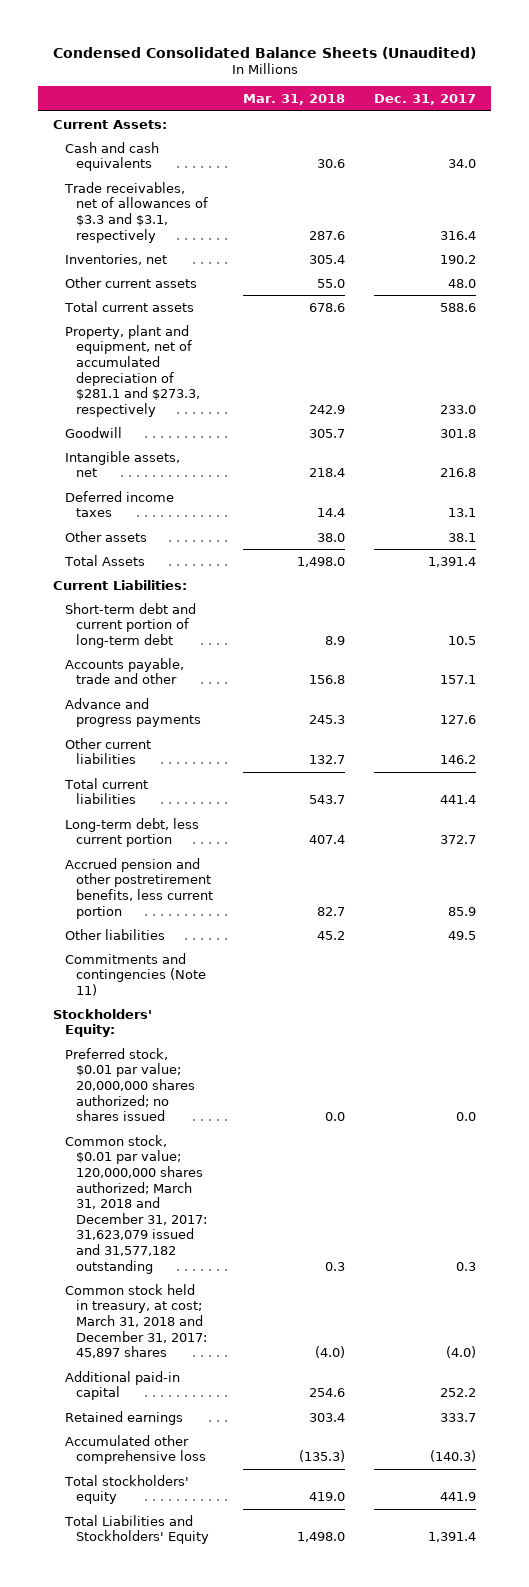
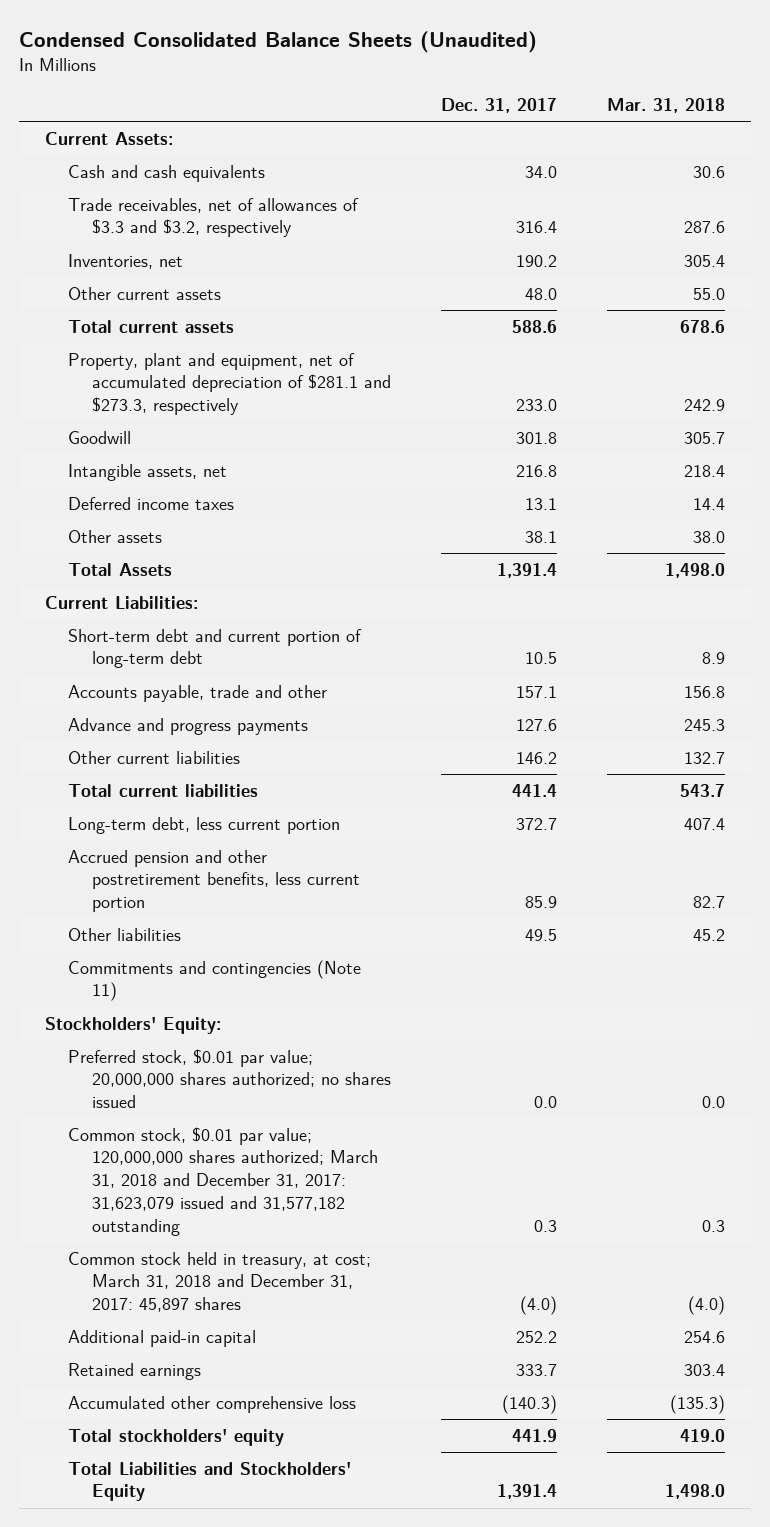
- | Mar. 31, 2018 | Dec. 31, 2017
+ | Dec. 31, 2017 | Mar. 31, 2018
- Trade receivables, net of allowances of $3.3 and $3.1, respectively | 287.6 | 316.4
+ Trade receivables, net of allowances of $3.3 and $3.2, respectively | 316.4 | 287.6

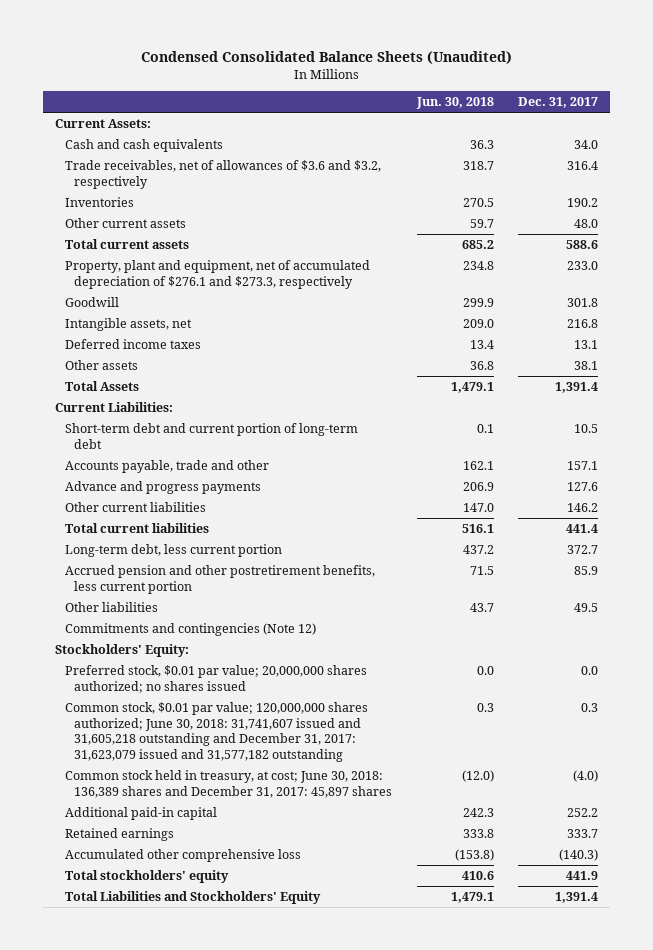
- | Dec. 31, 2017 | Mar. 31, 2018
+ | Jun. 30, 2018 | Dec. 31, 2017
- Trade receivables, net of allowances of $3.3 and $3.2, respectively | 316.4 | 287.6
- Inventories, net | 190.2 | 305.4
+ Trade receivables, net of allowances of $3.6 and $3.2, respectively | 318.7 | 316.4
+ Inventories | 270.5 | 190.2
- Property, plant and equipment, net of accumulated depreciation of $281.1 and $273.3, respectively | 233.0 | 242.9
+ Property, plant and equipment, net of accumulated depreciation of $276.1 and $273.3, respectively | 234.8 | 233.0
- Commitments and contingencies (Note 11)
+ Commitments and contingencies (Note 12)
- Common stock, $0.01 par value; 120,000,000 shares authorized; March 31, 2018 and December 31, 2017: 31,623,079 issued and 31,577,182 outstanding | 0.3 | 0.3
- Common stock held in treasury, at cost; March 31, 2018 and December 31, 2017: 45,897 shares | (4.0) | (4.0)
+ Common stock, $0.01 par value; 120,000,000 shares authorized; June 30, 2018: 31,741,607 issued and 31,605,218 outstanding and December 31, 2017: 31,623,079 issued and 31,577,182 outstanding | 0.3 | 0.3
+ Common stock held in treasury, at cost; June 30, 2018: 136,389 shares and December 31, 2017: 45,897 shares | (12.0) | (4.0)

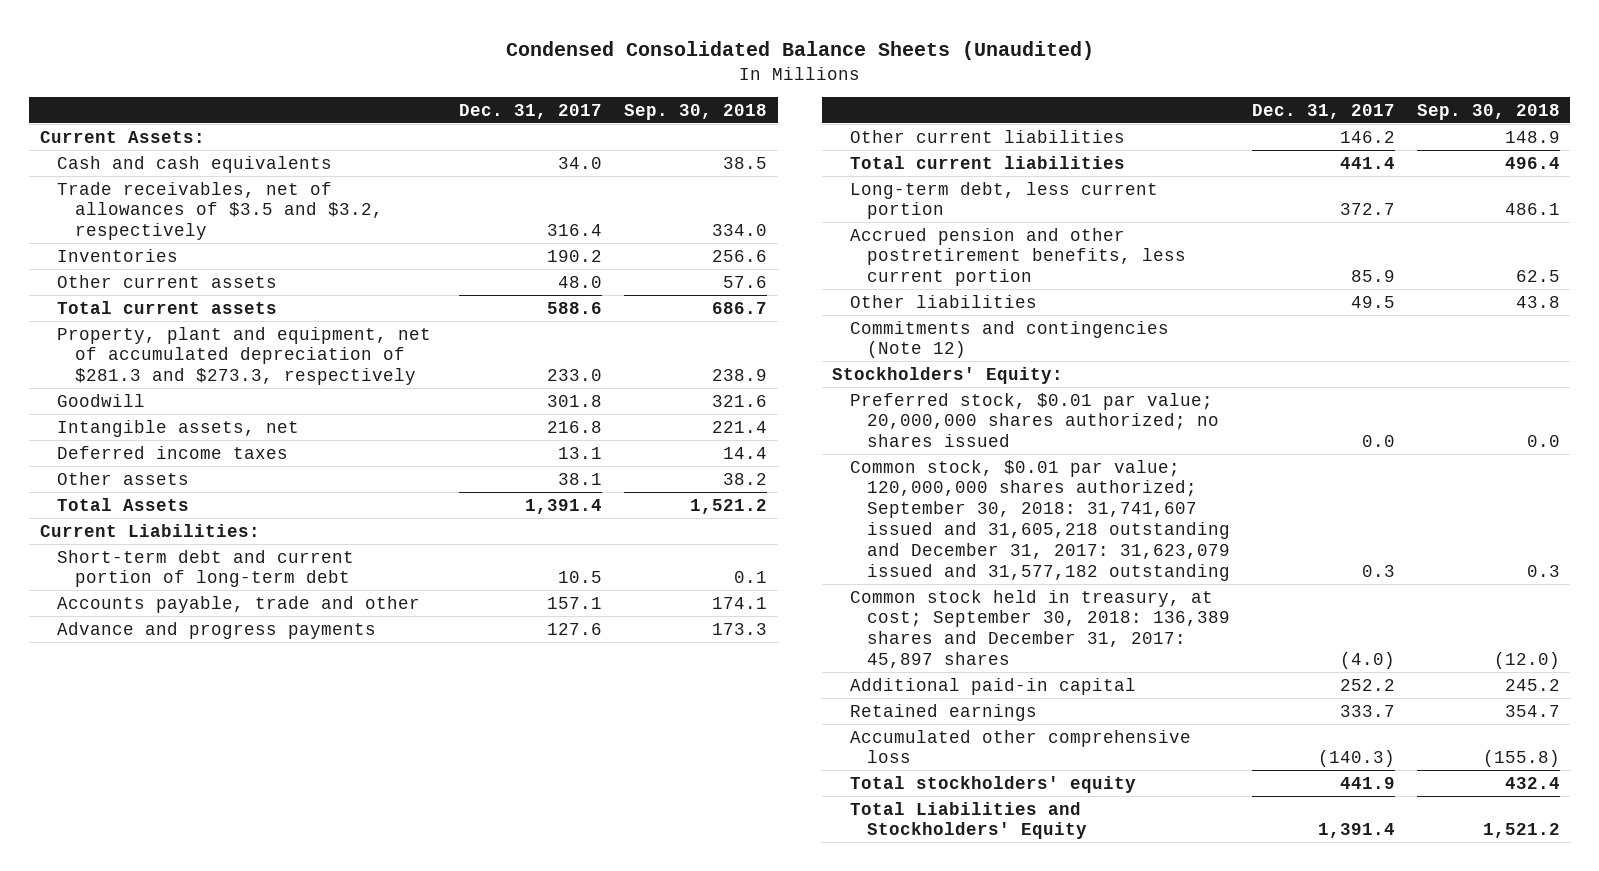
- | Jun. 30, 2018 | Dec. 31, 2017
+ | Dec. 31, 2017 | Sep. 30, 2018
- Trade receivables, net of allowances of $3.6 and $3.2, respectively | 318.7 | 316.4
+ Trade receivables, net of allowances of $3.5 and $3.2, respectively | 316.4 | 334.0
- Property, plant and equipment, net of accumulated depreciation of $276.1 and $273.3, respectively | 234.8 | 233.0
+ Property, plant and equipment, net of accumulated depreciation of $281.3 and $273.3, respectively | 233.0 | 238.9
- Common stock, $0.01 par value; 120,000,000 shares authorized; June 30, 2018: 31,741,607 issued and 31,605,218 outstanding and December 31, 2017: 31,623,079 issued and 31,577,182 outstanding | 0.3 | 0.3
- Common stock held in treasury, at cost; June 30, 2018: 136,389 shares and December 31, 2017: 45,897 shares | (12.0) | (4.0)
+ Common stock, $0.01 par value; 120,000,000 shares authorized; September 30, 2018: 31,741,607 issued and 31,605,218 outstanding and December 31, 2017: 31,623,079 issued and 31,577,182 outstanding | 0.3 | 0.3
+ Common stock held in treasury, at cost; September 30, 2018: 136,389 shares and December 31, 2017: 45,897 shares | (4.0) | (12.0)

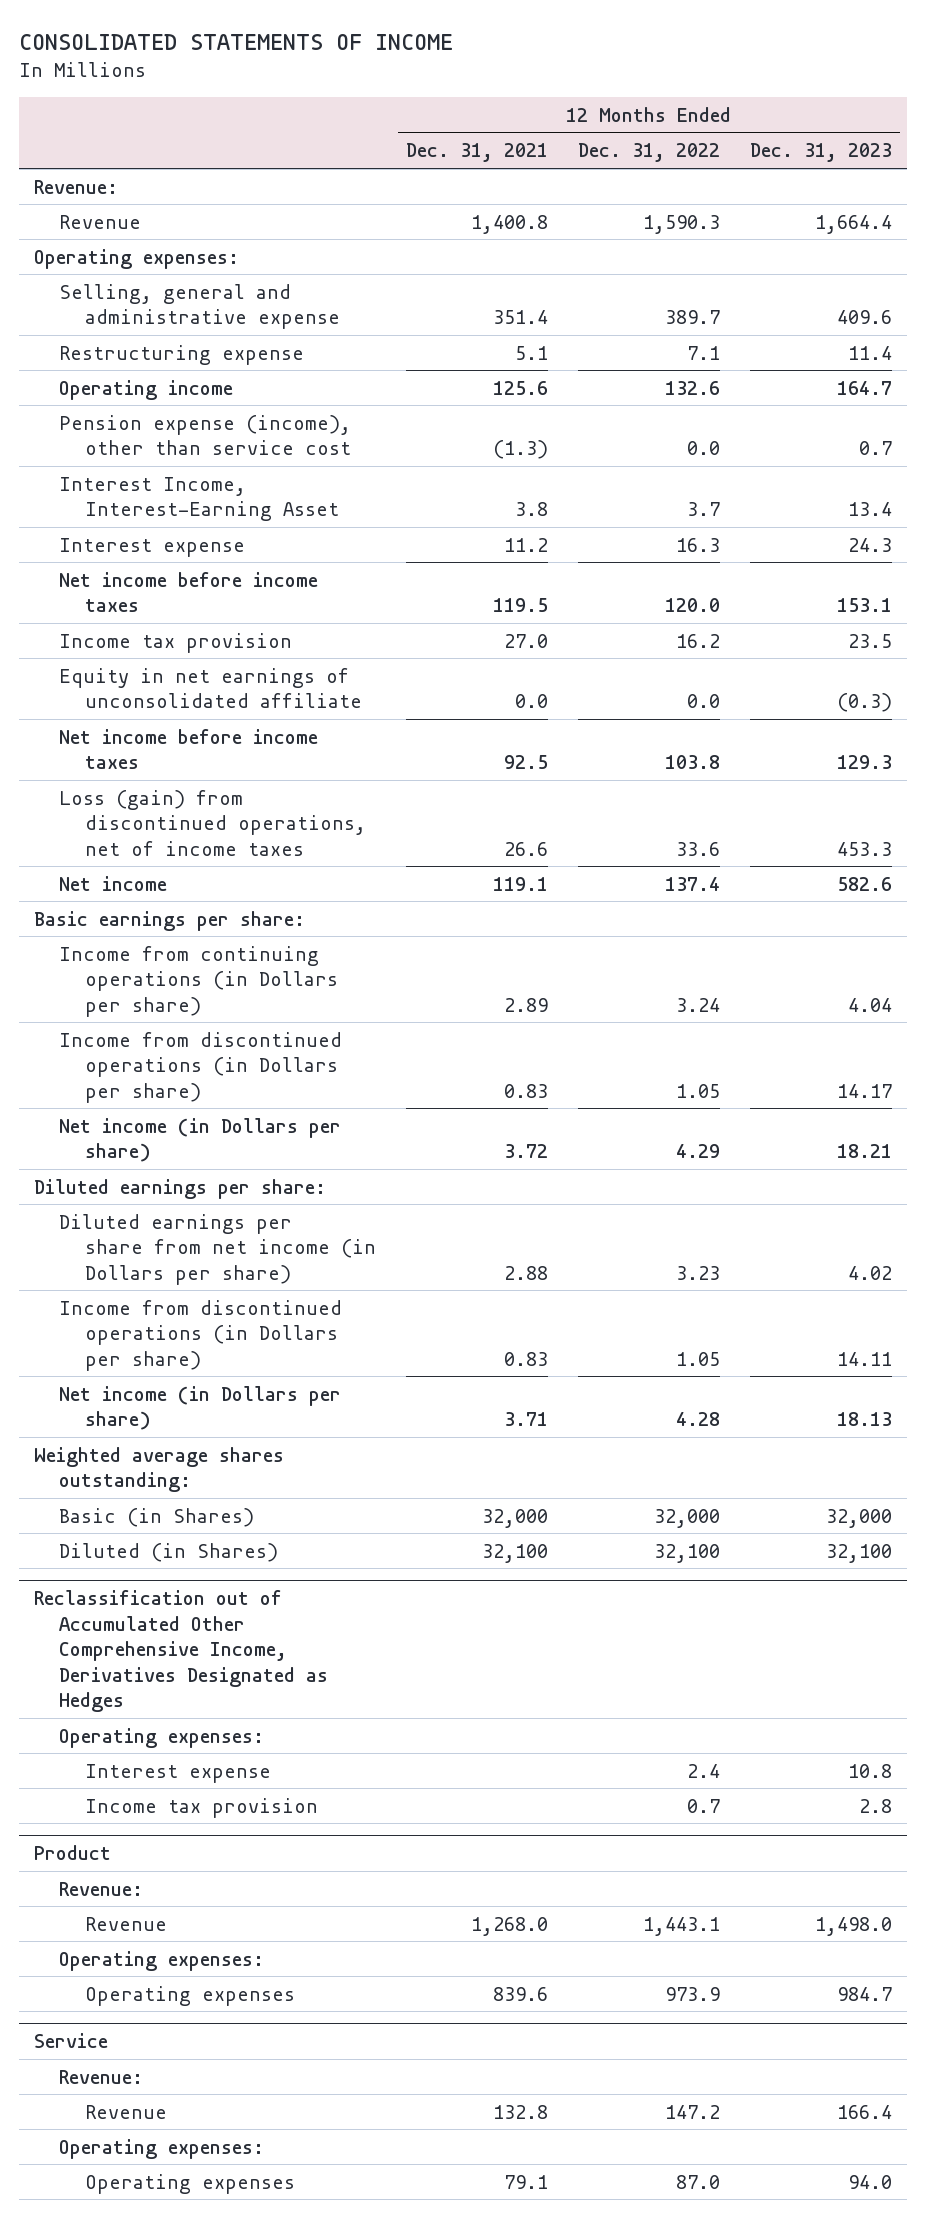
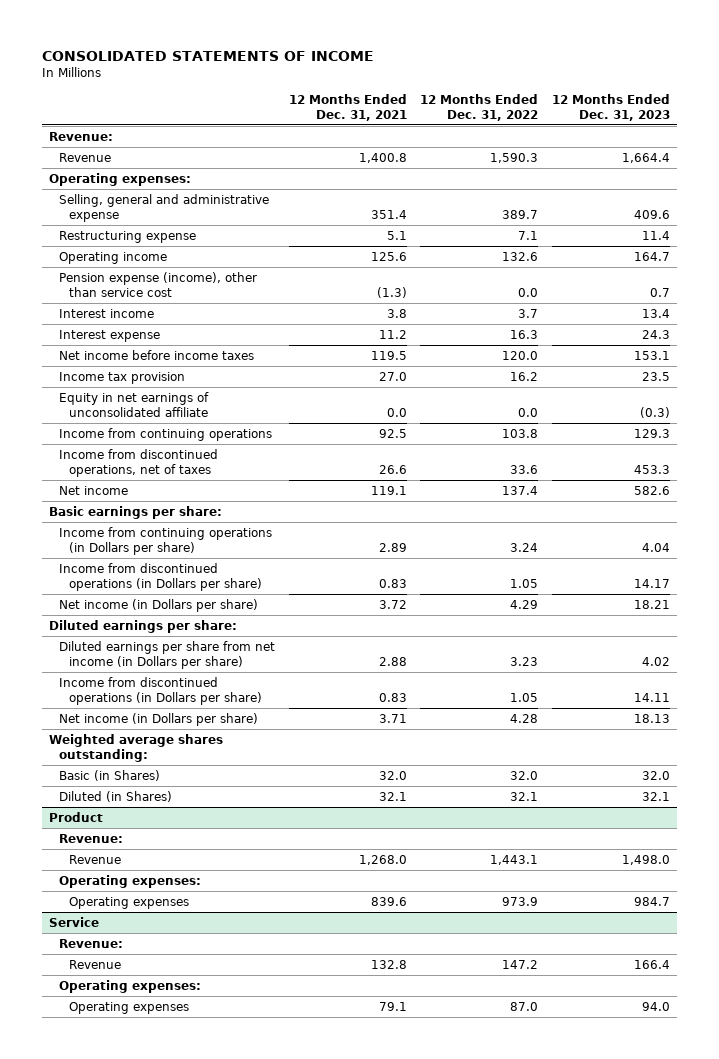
- Interest Income, Interest-Earning Asset | 3.8 | 3.7 | 13.4
+ Interest income | 3.8 | 3.7 | 13.4
- Net income before income taxes | 92.5 | 103.8 | 129.3
- Loss (gain) from discontinued operations, net of income taxes | 26.6 | 33.6 | 453.3
+ Income from continuing operations | 92.5 | 103.8 | 129.3
+ Income from discontinued operations, net of taxes | 26.6 | 33.6 | 453.3
- Basic (in Shares) | 32,000 | 32,000 | 32,000
- Diluted (in Shares) | 32,100 | 32,100 | 32,100
- Reclassification out of Accumulated Other Comprehensive Income, Derivatives Designated as Hedges
- Operating expenses:
- Interest expense | | 2.4 | 10.8
- Income tax provision | | 0.7 | 2.8
+ Basic (in Shares) | 32.0 | 32.0 | 32.0
+ Diluted (in Shares) | 32.1 | 32.1 | 32.1

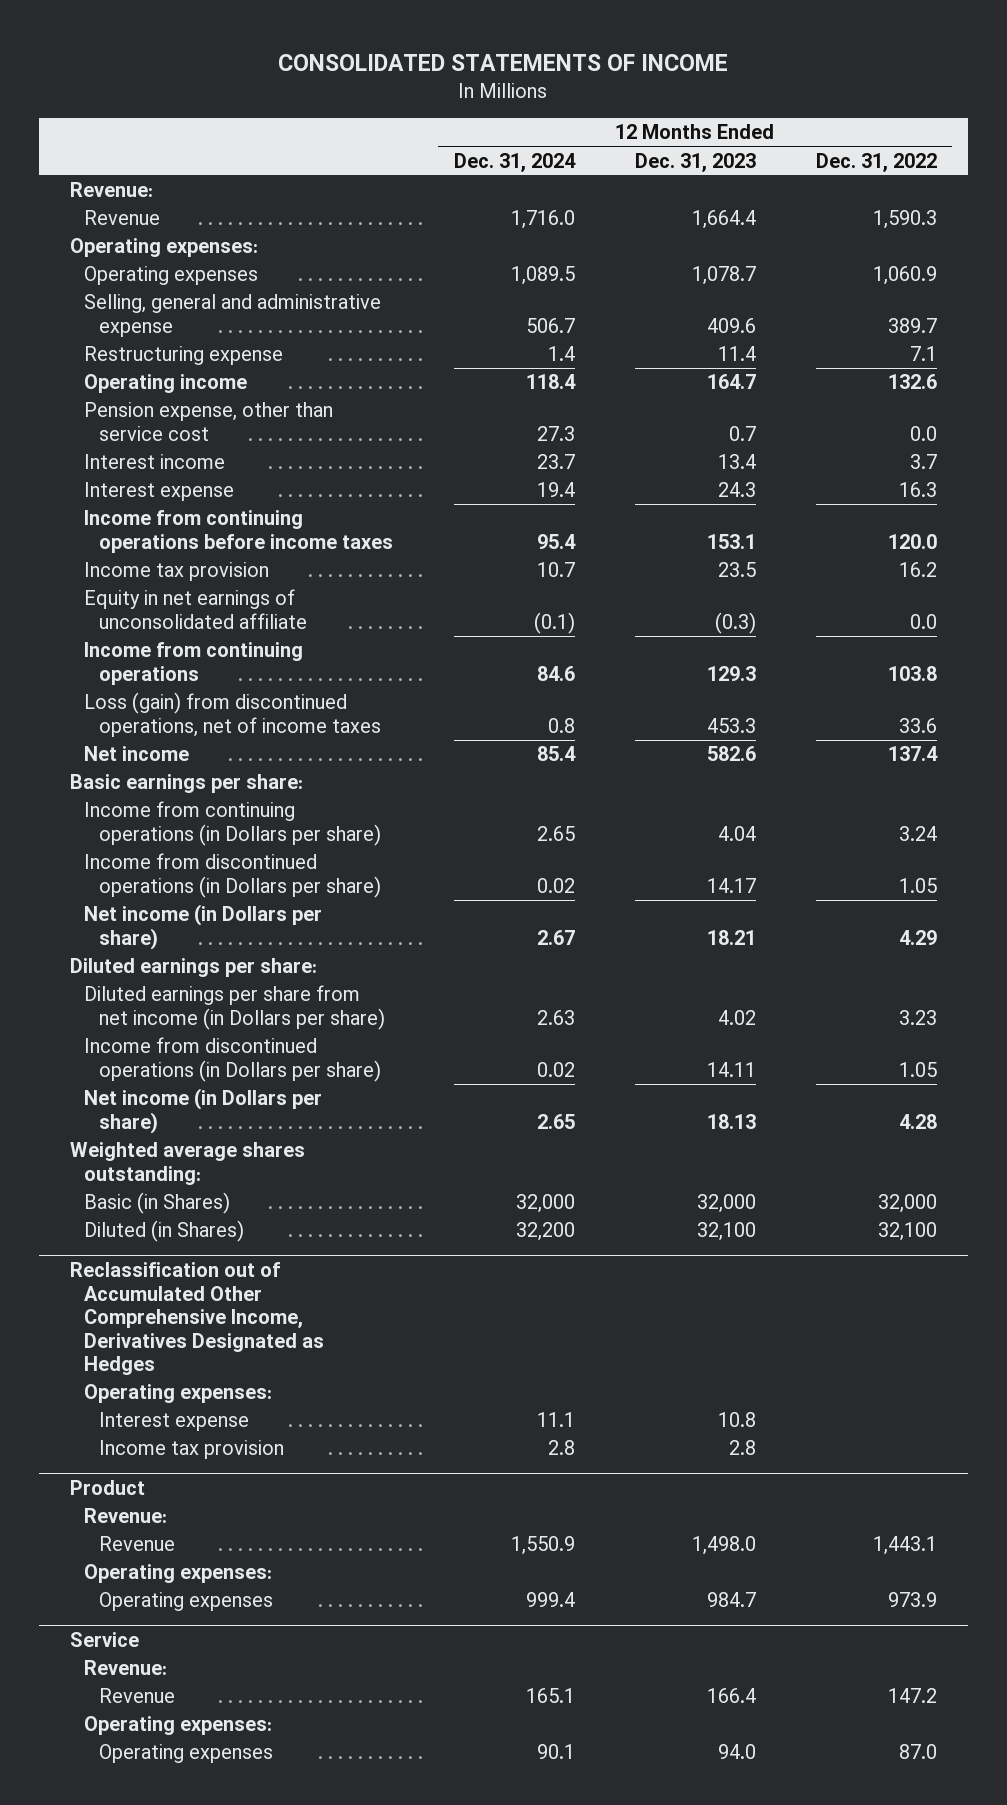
- | 12 Months Ended Dec. 31, 2021 | 12 Months Ended Dec. 31, 2022 | 12 Months Ended Dec. 31, 2023
+ | 12 Months Ended Dec. 31, 2024 | 12 Months Ended Dec. 31, 2023 | 12 Months Ended Dec. 31, 2022
+ Operating expenses | 1,089.5 | 1,078.7 | 1,060.9
- Pension expense (income), other than service cost | (1.3) | 0.0 | 0.7
+ Pension expense, other than service cost | 27.3 | 0.7 | 0.0
- Net income before income taxes | 119.5 | 120.0 | 153.1
+ Income from continuing operations before income taxes | 95.4 | 153.1 | 120.0
- Income from discontinued operations, net of taxes | 26.6 | 33.6 | 453.3
+ Loss (gain) from discontinued operations, net of income taxes | 0.8 | 453.3 | 33.6
- Basic (in Shares) | 32.0 | 32.0 | 32.0
- Diluted (in Shares) | 32.1 | 32.1 | 32.1
+ Basic (in Shares) | 32,000 | 32,000 | 32,000
+ Diluted (in Shares) | 32,200 | 32,100 | 32,100
+ Reclassification out of Accumulated Other Comprehensive Income, Derivatives Designated as Hedges
+ Operating expenses:
+ Interest expense | 11.1 | 10.8 |
+ Income tax provision | 2.8 | 2.8 |

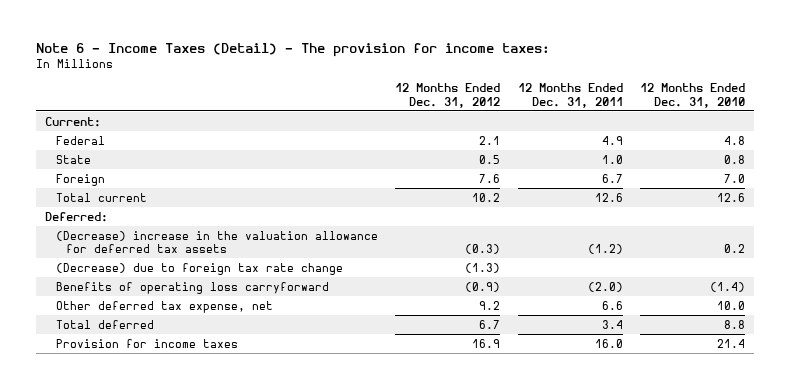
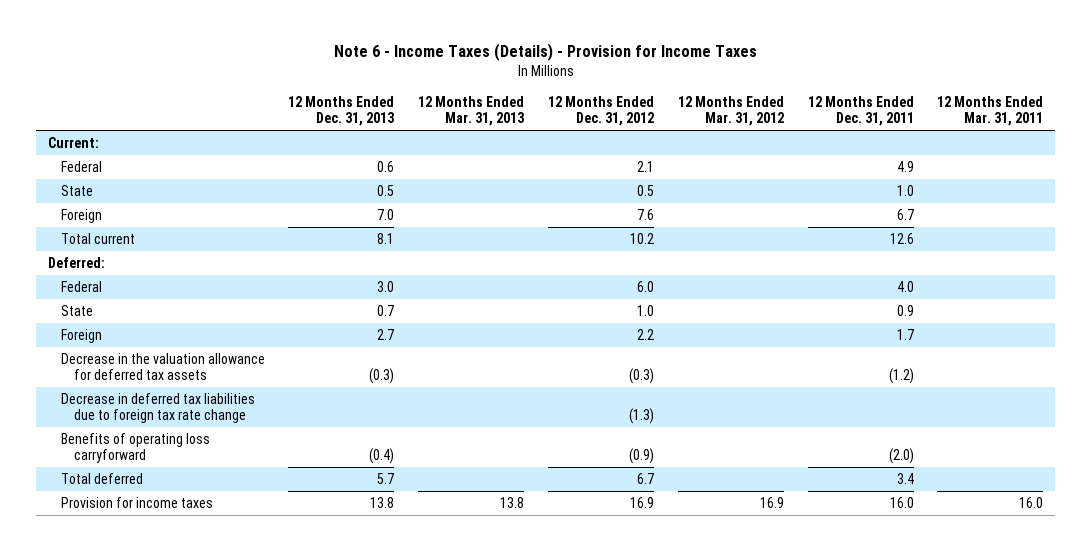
- Note 6 - Income Taxes (Detail) - The provision for income taxes:
+ Note 6 - Income Taxes (Details) - Provision for Income Taxes
- | 12 Months Ended Dec. 31, 2012 | 12 Months Ended Dec. 31, 2011 | 12 Months Ended Dec. 31, 2010
+ | 12 Months Ended Dec. 31, 2013 | 12 Months Ended Mar. 31, 2013 | 12 Months Ended Dec. 31, 2012 | 12 Months Ended Mar. 31, 2012 | 12 Months Ended Dec. 31, 2011 | 12 Months Ended Mar. 31, 2011
- (Decrease) increase in the valuation allowance for deferred tax assets | (0.3) | (1.2) | 0.2
- (Decrease) due to foreign tax rate change | (1.3) | |
+ Federal | 3.0 | | 6.0 | | 4.0 |
+ State | 0.7 | | 1.0 | | 0.9 |
+ Foreign | 2.7 | | 2.2 | | 1.7 |
+ Decrease in the valuation allowance for deferred tax assets | (0.3) | | (0.3) | | (1.2) |
+ Decrease in deferred tax liabilities due to foreign tax rate change | | | (1.3) | | |
- Other deferred tax expense, net | 9.2 | 6.6 | 10.0

